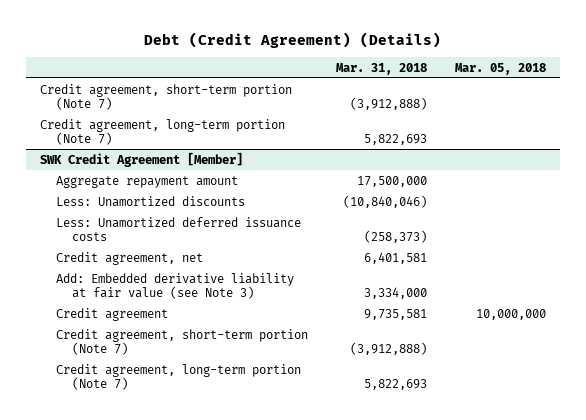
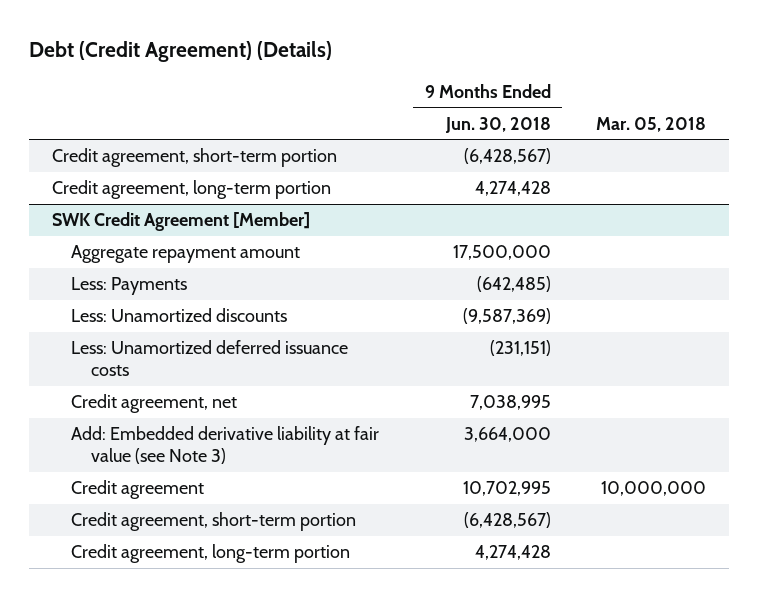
- | Mar. 31, 2018 | Mar. 05, 2018
+ | 9 Months Ended Jun. 30, 2018 | Mar. 05, 2018
- Credit agreement, short-term portion (Note 7) | (3,912,888) |
- Credit agreement, long-term portion (Note 7) | 5,822,693 |
+ Credit agreement, short-term portion | (6,428,567) |
+ Credit agreement, long-term portion | 4,274,428 |
@ SWK Credit Agreement [Member]
+ Less: Payments | (642,485) |
- Credit agreement, short-term portion (Note 7) | (3,912,888) |
- Credit agreement, long-term portion (Note 7) | 5,822,693 |
+ Credit agreement, short-term portion | (6,428,567) |
+ Credit agreement, long-term portion | 4,274,428 |

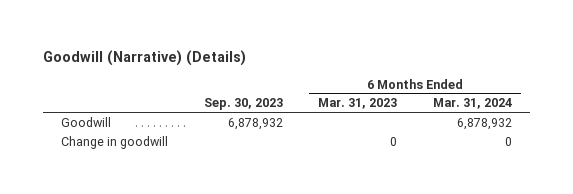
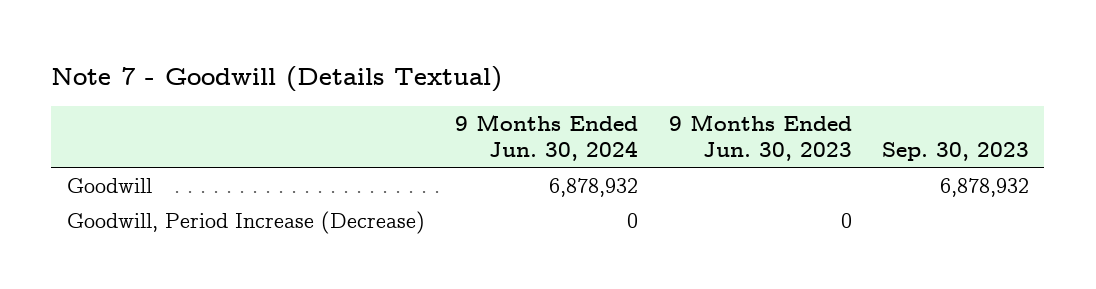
- Goodwill (Narrative) (Details)
+ Note 7 - Goodwill (Details Textual)
- | Sep. 30, 2023 | 6 Months Ended Mar. 31, 2023 | 6 Months Ended Mar. 31, 2024
+ | 9 Months Ended Jun. 30, 2024 | 9 Months Ended Jun. 30, 2023 | Sep. 30, 2023
- Change in goodwill | | 0 | 0
+ Goodwill, Period Increase (Decrease) | 0 | 0 |

